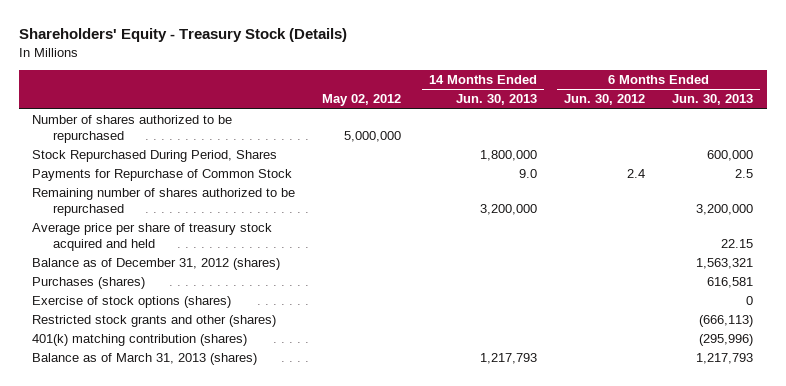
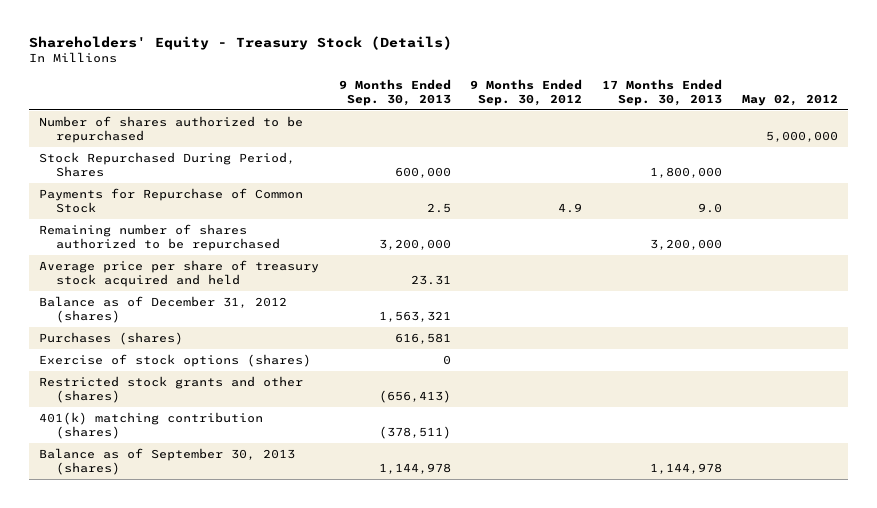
- | May 02, 2012 | 14 Months Ended Jun. 30, 2013 | 6 Months Ended Jun. 30, 2012 | 6 Months Ended Jun. 30, 2013
+ | 9 Months Ended Sep. 30, 2013 | 9 Months Ended Sep. 30, 2012 | 17 Months Ended Sep. 30, 2013 | May 02, 2012
- Balance as of March 31, 2013 (shares) | | 1,217,793 | | 1,217,793
+ Balance as of September 30, 2013 (shares) | 1,144,978 | | 1,144,978 |

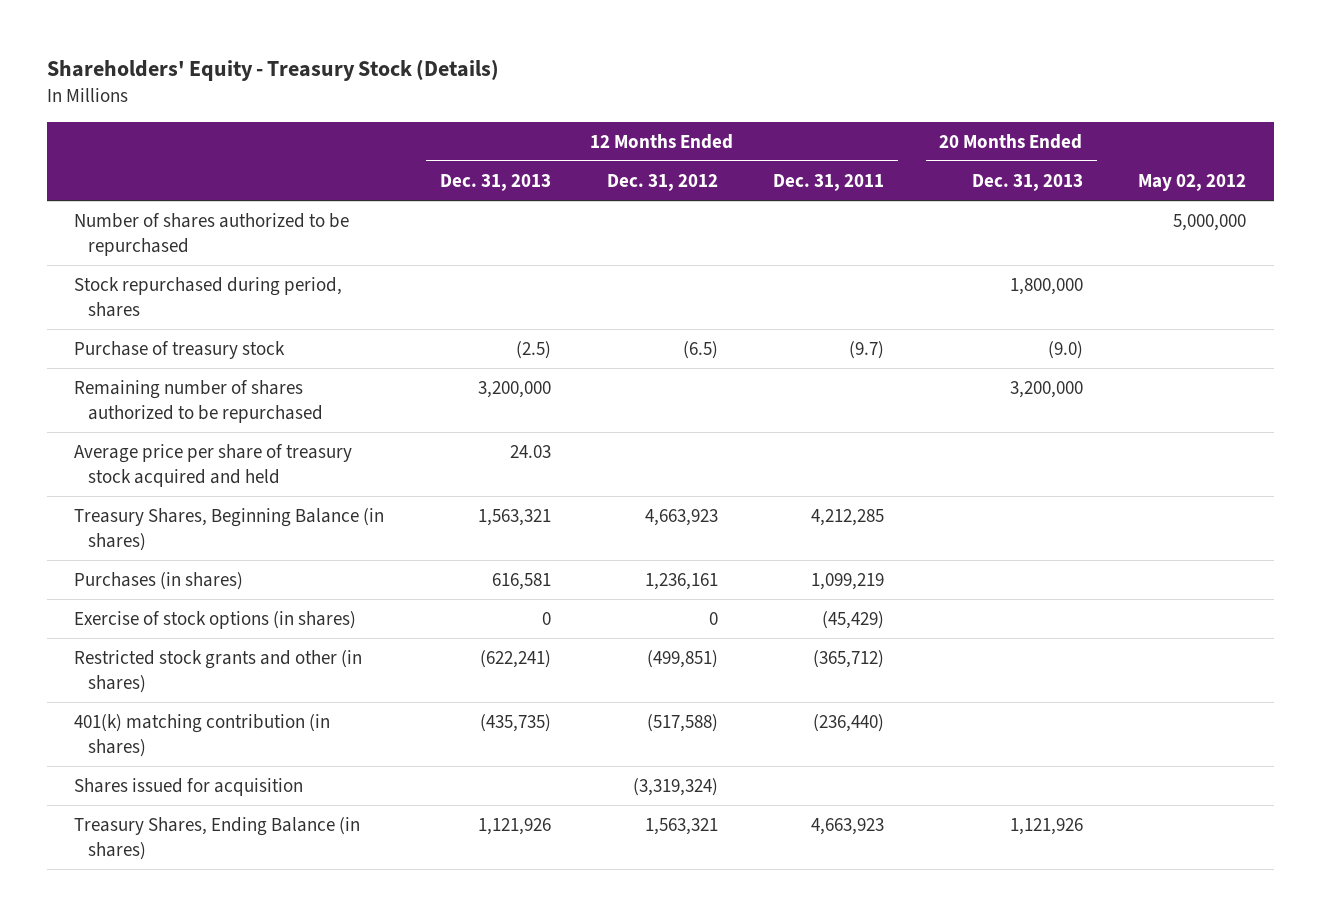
- | 9 Months Ended Sep. 30, 2013 | 9 Months Ended Sep. 30, 2012 | 17 Months Ended Sep. 30, 2013 | May 02, 2012
+ | 12 Months Ended Dec. 31, 2013 | 12 Months Ended Dec. 31, 2012 | 12 Months Ended Dec. 31, 2011 | 20 Months Ended Dec. 31, 2013 | May 02, 2012
- Stock Repurchased During Period, Shares | 600,000 | | 1,800,000 |
- Payments for Repurchase of Common Stock | 2.5 | 4.9 | 9.0 |
+ Stock repurchased during period, shares | | | | 1,800,000 |
+ Purchase of treasury stock | (2.5) | (6.5) | (9.7) | (9.0) |
- Balance as of December 31, 2012 (shares) | 1,563,321 | | |
- Purchases (shares) | 616,581 | | |
- Exercise of stock options (shares) | 0 | | |
- Restricted stock grants and other (shares) | (656,413) | | |
- 401(k) matching contribution (shares) | (378,511) | | |
- Balance as of September 30, 2013 (shares) | 1,144,978 | | 1,144,978 |
+ Treasury Shares, Beginning Balance (in shares) | 1,563,321 | 4,663,923 | 4,212,285 | |
+ Purchases (in shares) | 616,581 | 1,236,161 | 1,099,219 | |
+ Exercise of stock options (in shares) | 0 | 0 | (45,429) | |
+ Restricted stock grants and other (in shares) | (622,241) | (499,851) | (365,712) | |
+ 401(k) matching contribution (in shares) | (435,735) | (517,588) | (236,440) | |
+ Shares issued for acquisition | | (3,319,324) | | |
+ Treasury Shares, Ending Balance (in shares) | 1,121,926 | 1,563,321 | 4,663,923 | 1,121,926 |

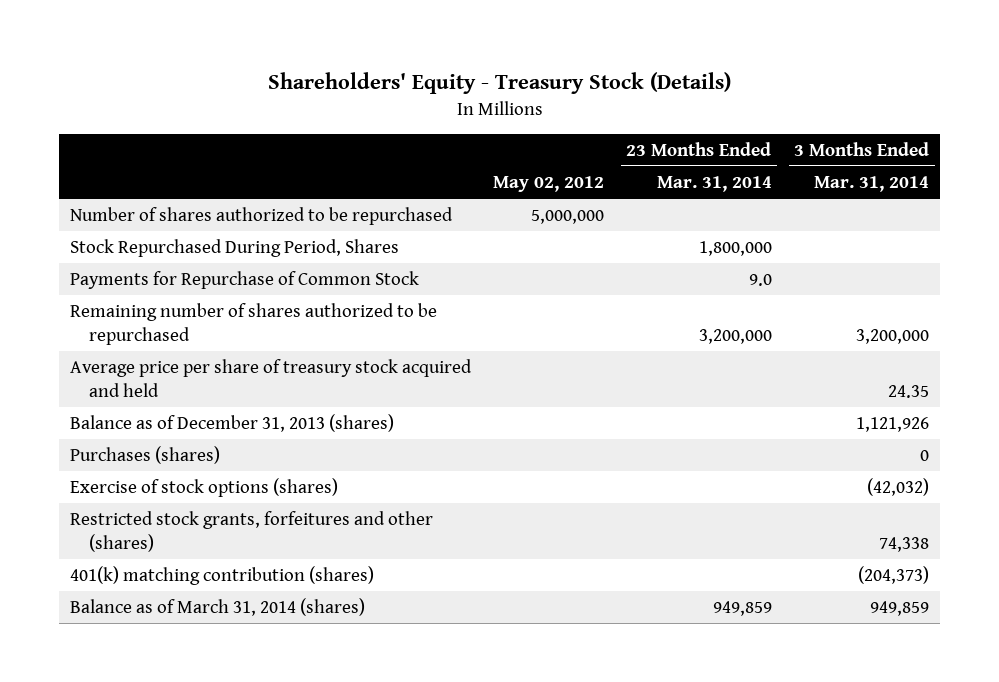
- | 12 Months Ended Dec. 31, 2013 | 12 Months Ended Dec. 31, 2012 | 12 Months Ended Dec. 31, 2011 | 20 Months Ended Dec. 31, 2013 | May 02, 2012
+ | May 02, 2012 | 23 Months Ended Mar. 31, 2014 | 3 Months Ended Mar. 31, 2014
- Stock repurchased during period, shares | | | | 1,800,000 |
- Purchase of treasury stock | (2.5) | (6.5) | (9.7) | (9.0) |
+ Stock Repurchased During Period, Shares | | 1,800,000 |
+ Payments for Repurchase of Common Stock | | 9.0 |
- Treasury Shares, Beginning Balance (in shares) | 1,563,321 | 4,663,923 | 4,212,285 | |
- Purchases (in shares) | 616,581 | 1,236,161 | 1,099,219 | |
- Exercise of stock options (in shares) | 0 | 0 | (45,429) | |
- Restricted stock grants and other (in shares) | (622,241) | (499,851) | (365,712) | |
- 401(k) matching contribution (in shares) | (435,735) | (517,588) | (236,440) | |
- Shares issued for acquisition | | (3,319,324) | | |
- Treasury Shares, Ending Balance (in shares) | 1,121,926 | 1,563,321 | 4,663,923 | 1,121,926 |
+ Balance as of December 31, 2013 (shares) | | | 1,121,926
+ Purchases (shares) | | | 0
+ Exercise of stock options (shares) | | | (42,032)
+ Restricted stock grants, forfeitures and other (shares) | | | 74,338
+ 401(k) matching contribution (shares) | | | (204,373)
+ Balance as of March 31, 2014 (shares) | | 949,859 | 949,859

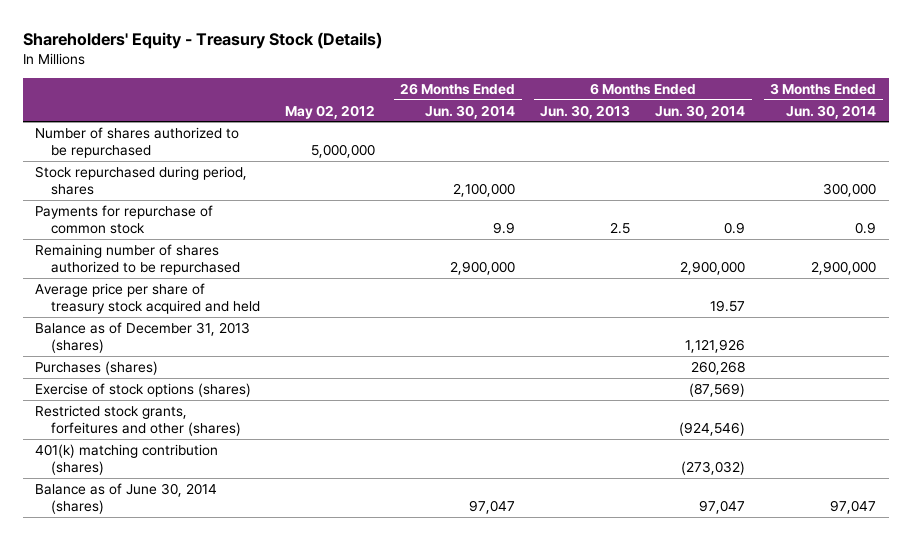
- | May 02, 2012 | 23 Months Ended Mar. 31, 2014 | 3 Months Ended Mar. 31, 2014
+ | May 02, 2012 | 26 Months Ended Jun. 30, 2014 | 6 Months Ended Jun. 30, 2013 | 6 Months Ended Jun. 30, 2014 | 3 Months Ended Jun. 30, 2014
- Stock Repurchased During Period, Shares | | 1,800,000 |
- Payments for Repurchase of Common Stock | | 9.0 |
+ Stock repurchased during period, shares | | 2,100,000 | | | 300,000
+ Payments for repurchase of common stock | | 9.9 | 2.5 | 0.9 | 0.9
- Balance as of March 31, 2014 (shares) | | 949,859 | 949,859
+ Balance as of June 30, 2014 (shares) | | 97,047 | | 97,047 | 97,047

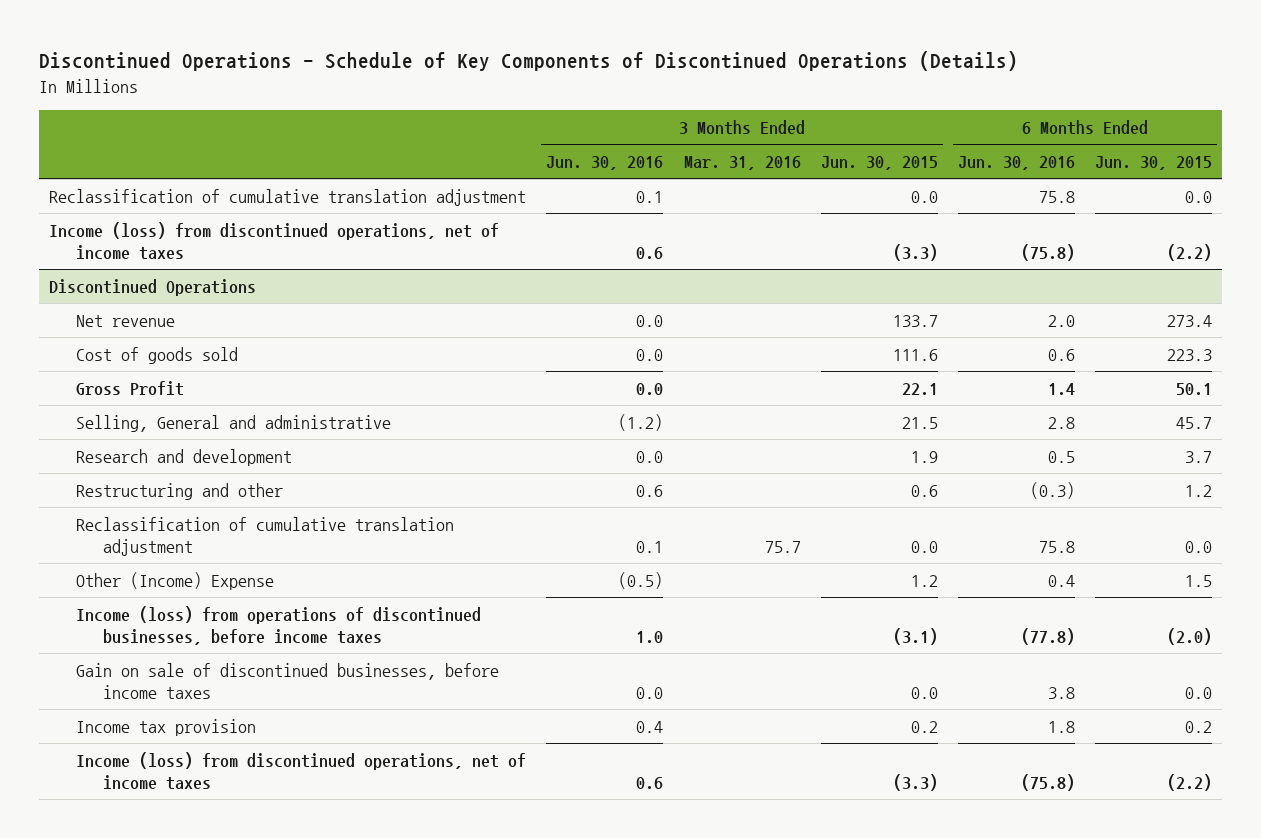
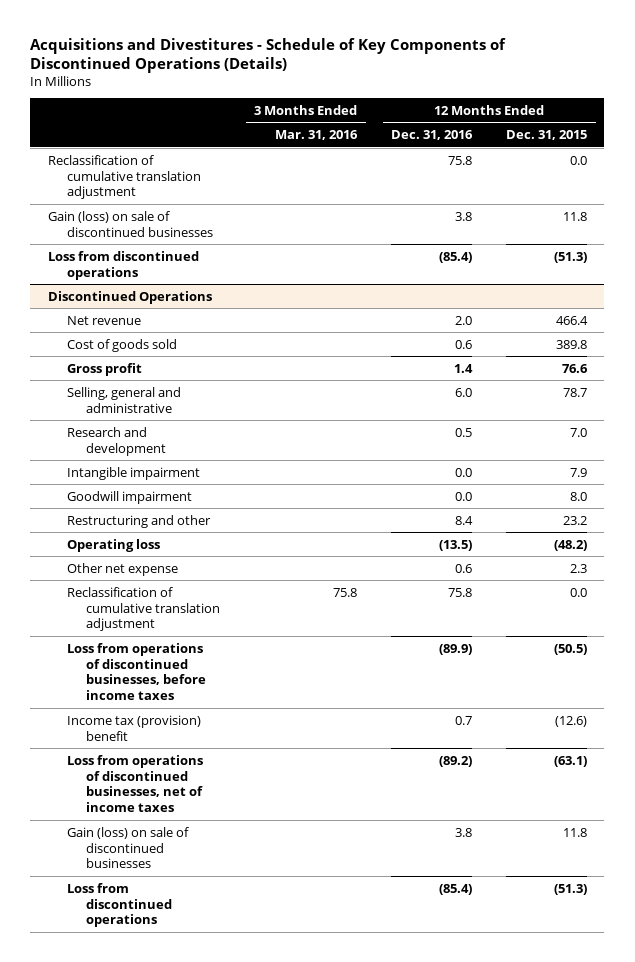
- Discontinued Operations - Schedule of Key Components of Discontinued Operations (Details)
+ Acquisitions and Divestitures - Schedule of Key Components of Discontinued Operations (Details)
- | 3 Months Ended Jun. 30, 2016 | 3 Months Ended Mar. 31, 2016 | 3 Months Ended Jun. 30, 2015 | 6 Months Ended Jun. 30, 2016 | 6 Months Ended Jun. 30, 2015
+ | 3 Months Ended Mar. 31, 2016 | 12 Months Ended Dec. 31, 2016 | 12 Months Ended Dec. 31, 2015
- Income (loss) from discontinued operations, net of income taxes | 0.6 | | (3.3) | (75.8) | (2.2)
+ Gain (loss) on sale of discontinued businesses | | 3.8 | 11.8
+ Loss from discontinued operations | | (85.4) | (51.3)
@ Discontinued Operations
- Gross Profit | 0.0 | | 22.1 | 1.4 | 50.1
- Selling, General and administrative | (1.2) | | 21.5 | 2.8 | 45.7
+ Gross profit | | 1.4 | 76.6
+ Selling, general and administrative | | 6.0 | 78.7
+ Intangible impairment | | 0.0 | 7.9
+ Goodwill impairment | | 0.0 | 8.0
- Reclassification of cumulative translation adjustment | 0.1 | 75.7 | 0.0 | 75.8 | 0.0
- Other (Income) Expense | (0.5) | | 1.2 | 0.4 | 1.5
- Income (loss) from operations of discontinued businesses, before income taxes | 1.0 | | (3.1) | (77.8) | (2.0)
- Gain on sale of discontinued businesses, before income taxes | 0.0 | | 0.0 | 3.8 | 0.0
- Income tax provision | 0.4 | | 0.2 | 1.8 | 0.2
- Income (loss) from discontinued operations, net of income taxes | 0.6 | | (3.3) | (75.8) | (2.2)
+ Operating loss | | (13.5) | (48.2)
+ Other net expense | | 0.6 | 2.3
+ Reclassification of cumulative translation adjustment | 75.8 | 75.8 | 0.0
+ Loss from operations of discontinued businesses, before income taxes | | (89.9) | (50.5)
+ Income tax (provision) benefit | | 0.7 | (12.6)
+ Loss from operations of discontinued businesses, net of income taxes | | (89.2) | (63.1)
+ Gain (loss) on sale of discontinued businesses | | 3.8 | 11.8
+ Loss from discontinued operations | | (85.4) | (51.3)

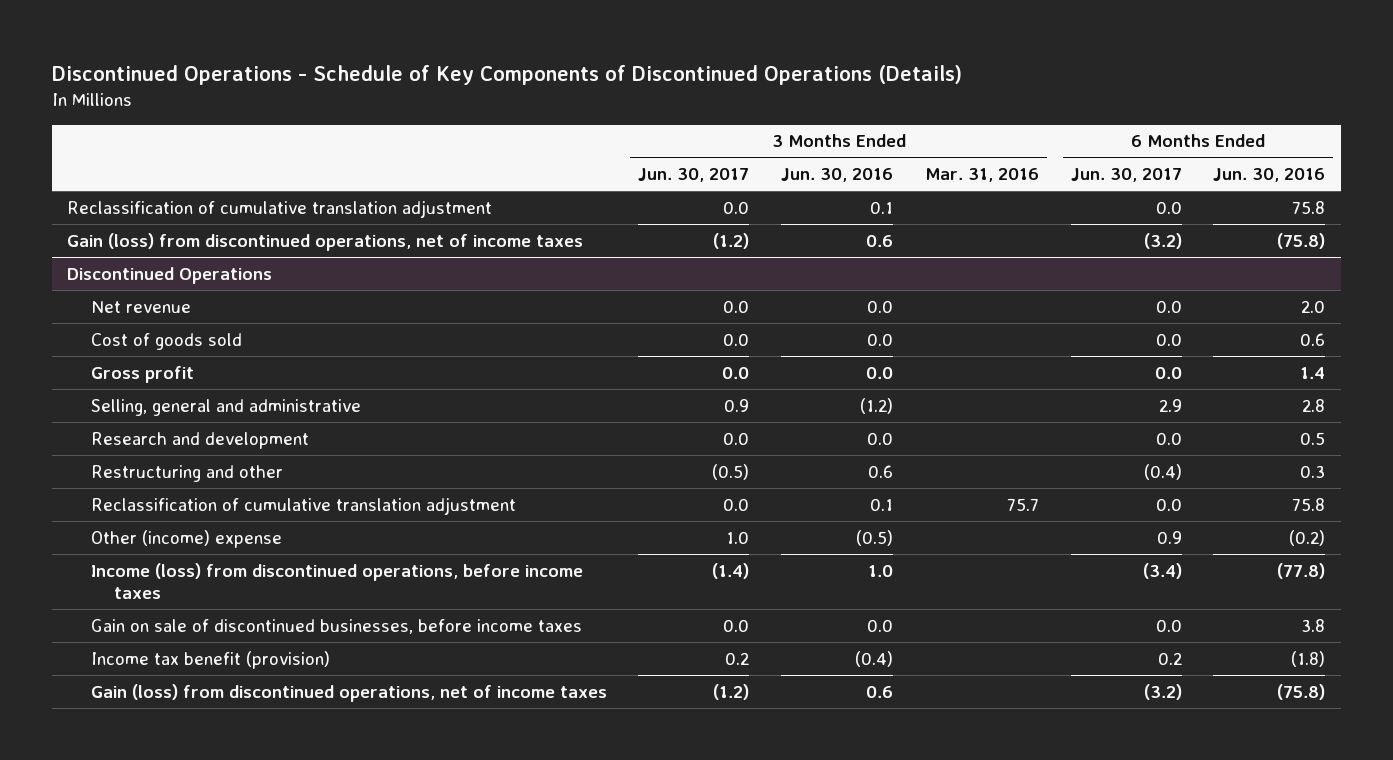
- Acquisitions and Divestitures - Schedule of Key Components of Discontinued Operations (Details)
+ Discontinued Operations - Schedule of Key Components of Discontinued Operations (Details)
- | 3 Months Ended Mar. 31, 2016 | 12 Months Ended Dec. 31, 2016 | 12 Months Ended Dec. 31, 2015
+ | 3 Months Ended Jun. 30, 2017 | 3 Months Ended Jun. 30, 2016 | 3 Months Ended Mar. 31, 2016 | 6 Months Ended Jun. 30, 2017 | 6 Months Ended Jun. 30, 2016
- Gain (loss) on sale of discontinued businesses | | 3.8 | 11.8
- Loss from discontinued operations | | (85.4) | (51.3)
+ Gain (loss) from discontinued operations, net of income taxes | (1.2) | 0.6 | | (3.2) | (75.8)
@ Discontinued Operations
- Intangible impairment | | 0.0 | 7.9
- Goodwill impairment | | 0.0 | 8.0
- Operating loss | | (13.5) | (48.2)
- Other net expense | | 0.6 | 2.3
- Reclassification of cumulative translation adjustment | 75.8 | 75.8 | 0.0
- Loss from operations of discontinued businesses, before income taxes | | (89.9) | (50.5)
- Income tax (provision) benefit | | 0.7 | (12.6)
- Loss from operations of discontinued businesses, net of income taxes | | (89.2) | (63.1)
- Gain (loss) on sale of discontinued businesses | | 3.8 | 11.8
- Loss from discontinued operations | | (85.4) | (51.3)
+ Reclassification of cumulative translation adjustment | 0.0 | 0.1 | 75.7 | 0.0 | 75.8
+ Other (income) expense | 1.0 | (0.5) | | 0.9 | (0.2)
+ Income (loss) from discontinued operations, before income taxes | (1.4) | 1.0 | | (3.4) | (77.8)
+ Gain on sale of discontinued businesses, before income taxes | 0.0 | 0.0 | | 0.0 | 3.8
+ Income tax benefit (provision) | 0.2 | (0.4) | | 0.2 | (1.8)
+ Gain (loss) from discontinued operations, net of income taxes | (1.2) | 0.6 | | (3.2) | (75.8)

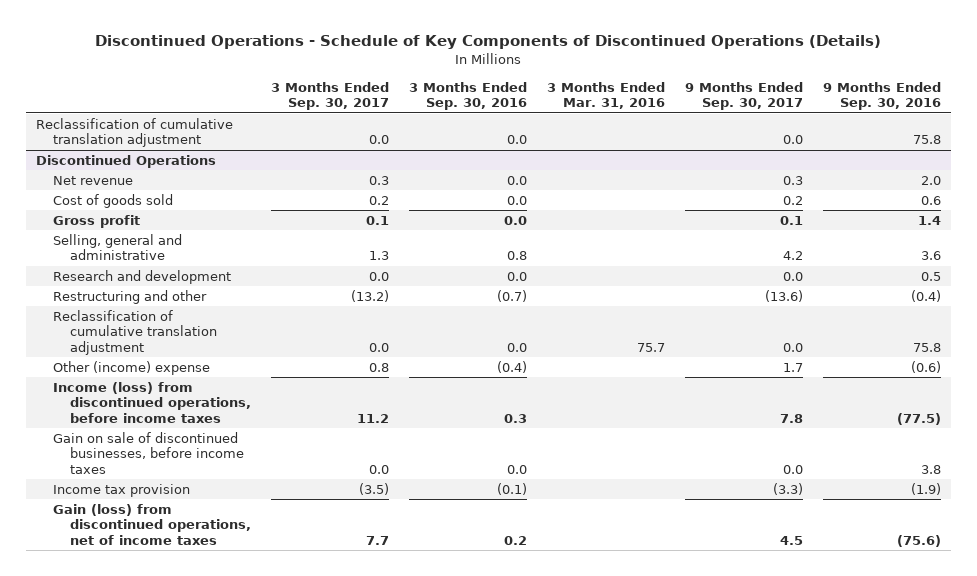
- | 3 Months Ended Jun. 30, 2017 | 3 Months Ended Jun. 30, 2016 | 3 Months Ended Mar. 31, 2016 | 6 Months Ended Jun. 30, 2017 | 6 Months Ended Jun. 30, 2016
+ | 3 Months Ended Sep. 30, 2017 | 3 Months Ended Sep. 30, 2016 | 3 Months Ended Mar. 31, 2016 | 9 Months Ended Sep. 30, 2017 | 9 Months Ended Sep. 30, 2016
- Gain (loss) from discontinued operations, net of income taxes | (1.2) | 0.6 | | (3.2) | (75.8)
@ Discontinued Operations
- Income tax benefit (provision) | 0.2 | (0.4) | | 0.2 | (1.8)
+ Income tax provision | (3.5) | (0.1) | | (3.3) | (1.9)

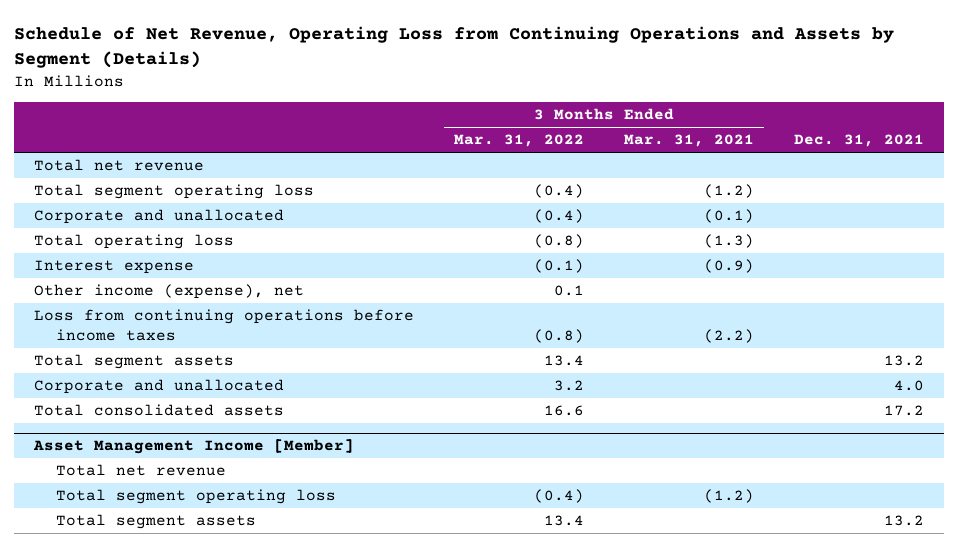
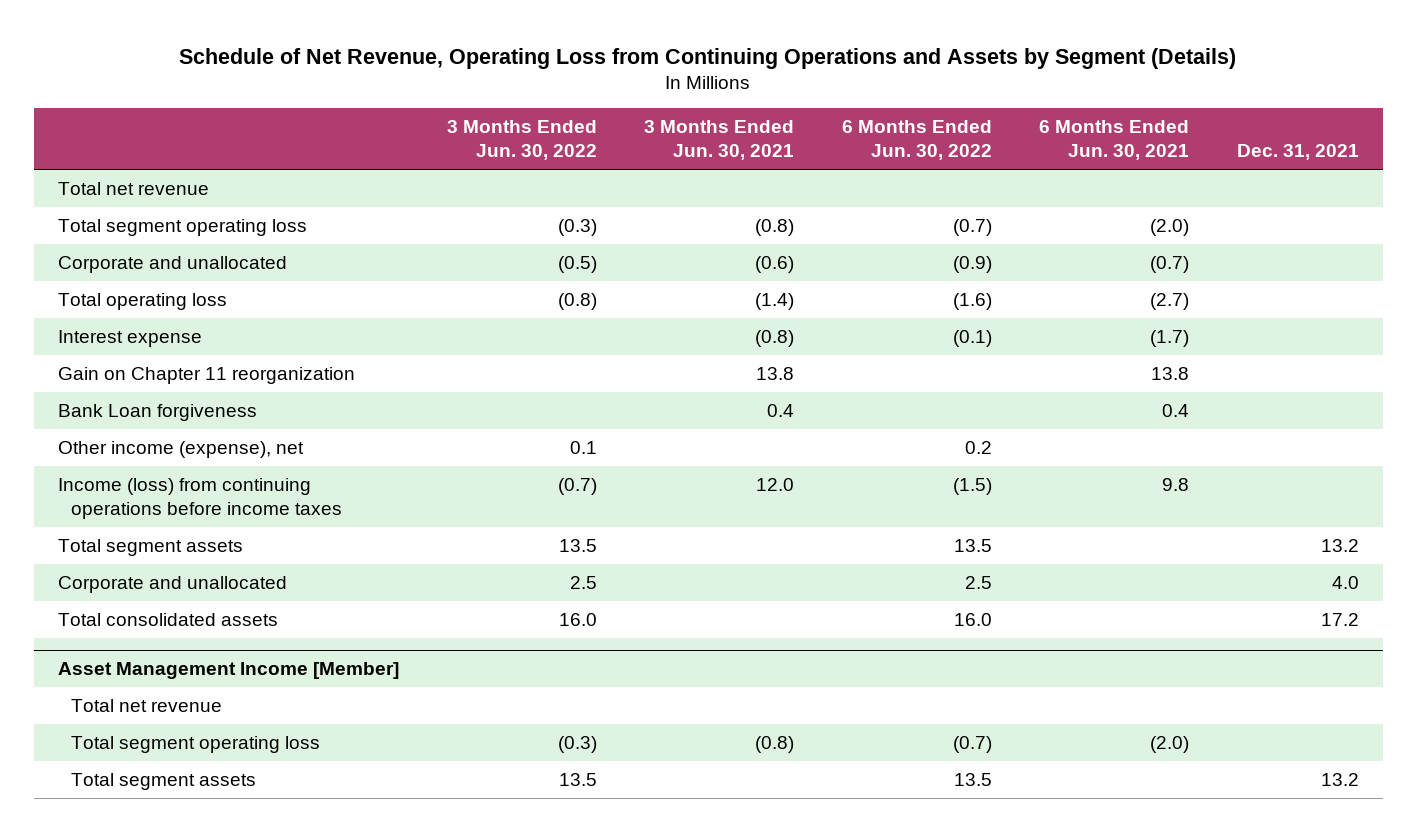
- | 3 Months Ended Mar. 31, 2022 | 3 Months Ended Mar. 31, 2021 | Dec. 31, 2021
+ | 3 Months Ended Jun. 30, 2022 | 3 Months Ended Jun. 30, 2021 | 6 Months Ended Jun. 30, 2022 | 6 Months Ended Jun. 30, 2021 | Dec. 31, 2021
+ Gain on Chapter 11 reorganization | | 13.8 | | 13.8 |
+ Bank Loan forgiveness | | 0.4 | | 0.4 |
- Loss from continuing operations before income taxes | (0.8) | (2.2) |
+ Income (loss) from continuing operations before income taxes | (0.7) | 12.0 | (1.5) | 9.8 |

